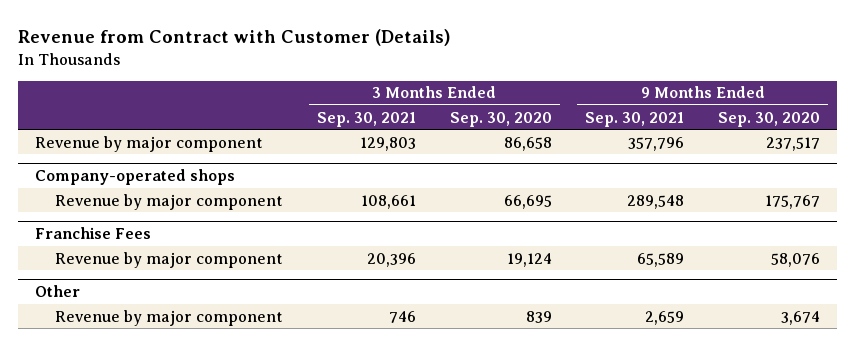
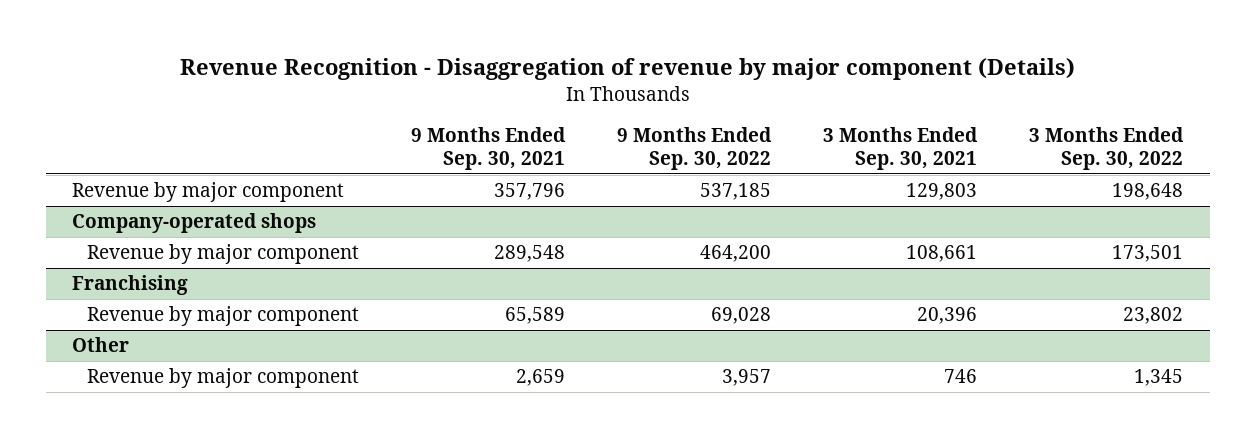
- Revenue from Contract with Customer (Details)
+ Revenue Recognition - Disaggregation of revenue by major component (Details)
- | 3 Months Ended Sep. 30, 2021 | 3 Months Ended Sep. 30, 2020 | 9 Months Ended Sep. 30, 2021 | 9 Months Ended Sep. 30, 2020
+ | 9 Months Ended Sep. 30, 2021 | 9 Months Ended Sep. 30, 2022 | 3 Months Ended Sep. 30, 2021 | 3 Months Ended Sep. 30, 2022
- Franchise Fees
+ Franchising

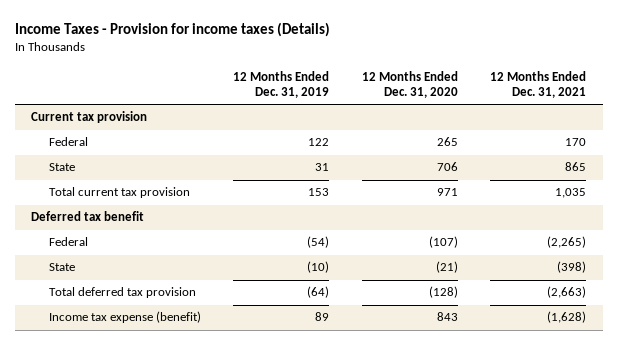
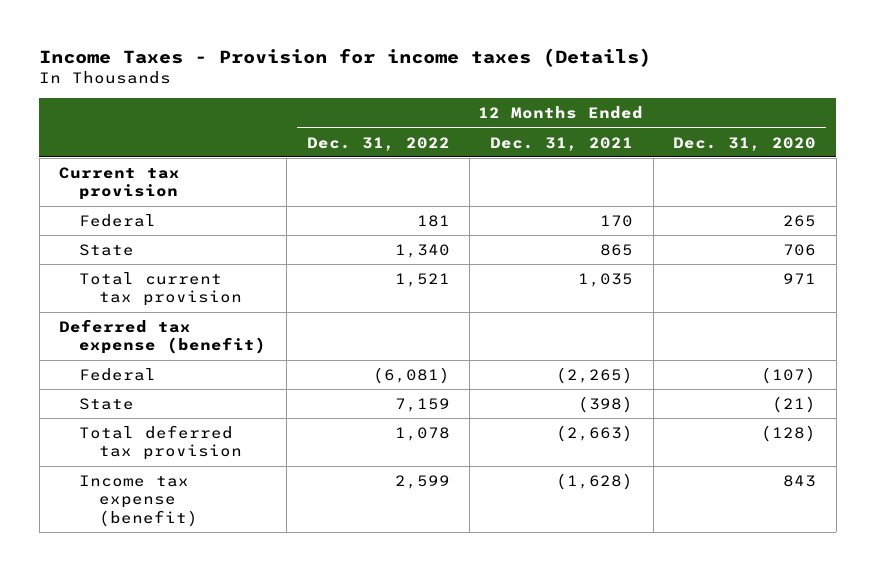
- | 12 Months Ended Dec. 31, 2019 | 12 Months Ended Dec. 31, 2020 | 12 Months Ended Dec. 31, 2021
+ | 12 Months Ended Dec. 31, 2022 | 12 Months Ended Dec. 31, 2021 | 12 Months Ended Dec. 31, 2020
- Deferred tax benefit
+ Deferred tax expense (benefit)

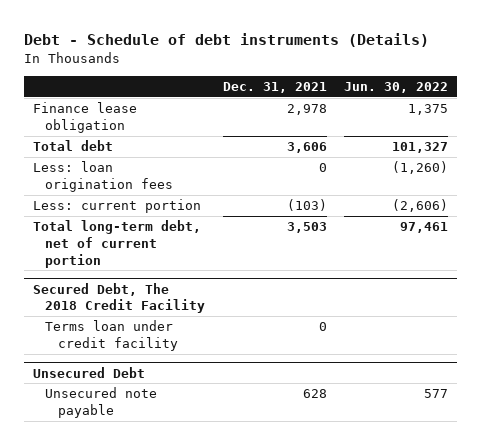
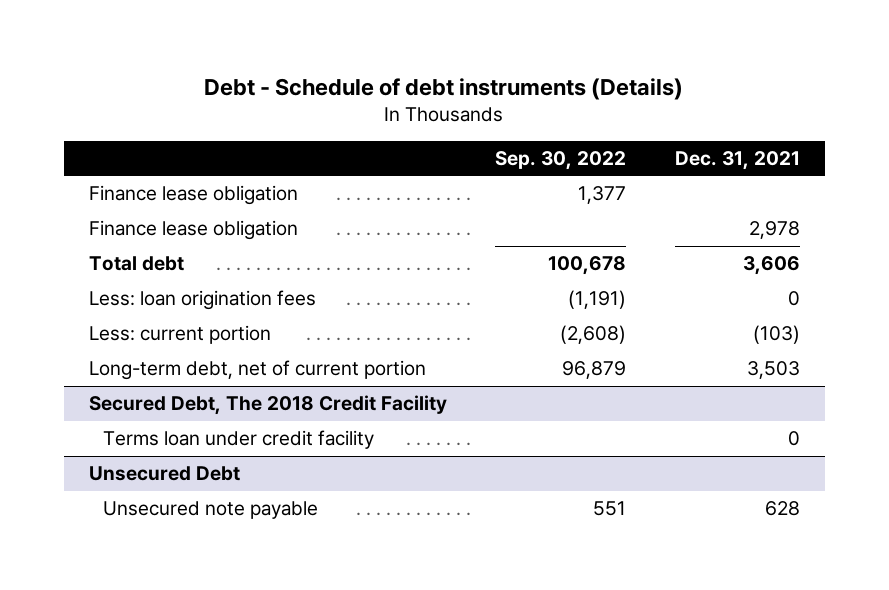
- | Dec. 31, 2021 | Jun. 30, 2022
+ | Sep. 30, 2022 | Dec. 31, 2021
+ Finance lease obligation | 1,377 |
- Total long-term debt, net of current portion | 3,503 | 97,461
+ Long-term debt, net of current portion | 96,879 | 3,503

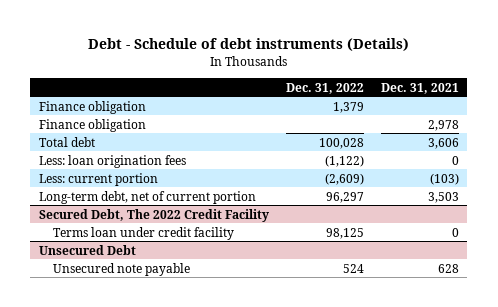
- | Sep. 30, 2022 | Dec. 31, 2021
+ | Dec. 31, 2022 | Dec. 31, 2021
- Finance lease obligation | 1,377 |
- Finance lease obligation | | 2,978
+ Finance obligation | 1,379 |
+ Finance obligation | | 2,978
- Secured Debt, The 2018 Credit Facility
+ Secured Debt, The 2022 Credit Facility

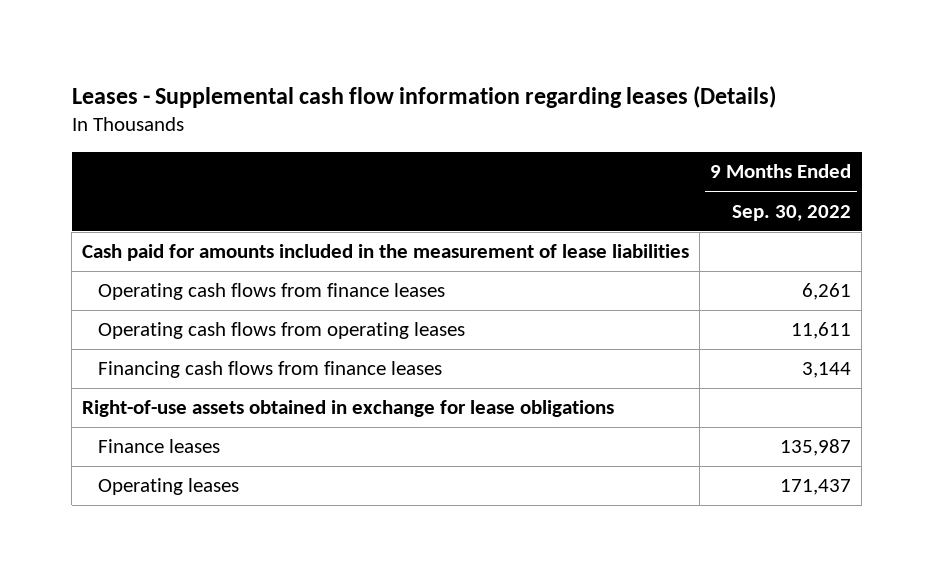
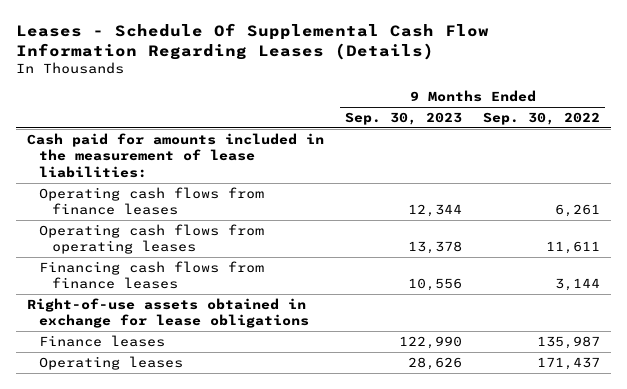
- Leases - Supplemental cash flow information regarding leases (Details)
+ Leases - Schedule Of Supplemental Cash Flow Information Regarding Leases (Details)
- | 9 Months Ended Sep. 30, 2022
+ | 9 Months Ended Sep. 30, 2023 | 9 Months Ended Sep. 30, 2022
- Cash paid for amounts included in the measurement of lease liabilities
+ Cash paid for amounts included in the measurement of lease liabilities:

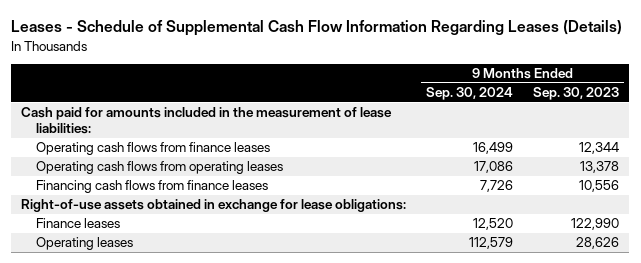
- Leases - Schedule Of Supplemental Cash Flow Information Regarding Leases (Details)
+ Leases - Schedule of Supplemental Cash Flow Information Regarding Leases (Details)
- | 9 Months Ended Sep. 30, 2023 | 9 Months Ended Sep. 30, 2022
+ | 9 Months Ended Sep. 30, 2024 | 9 Months Ended Sep. 30, 2023
- Right-of-use assets obtained in exchange for lease obligations
+ Right-of-use assets obtained in exchange for lease obligations:

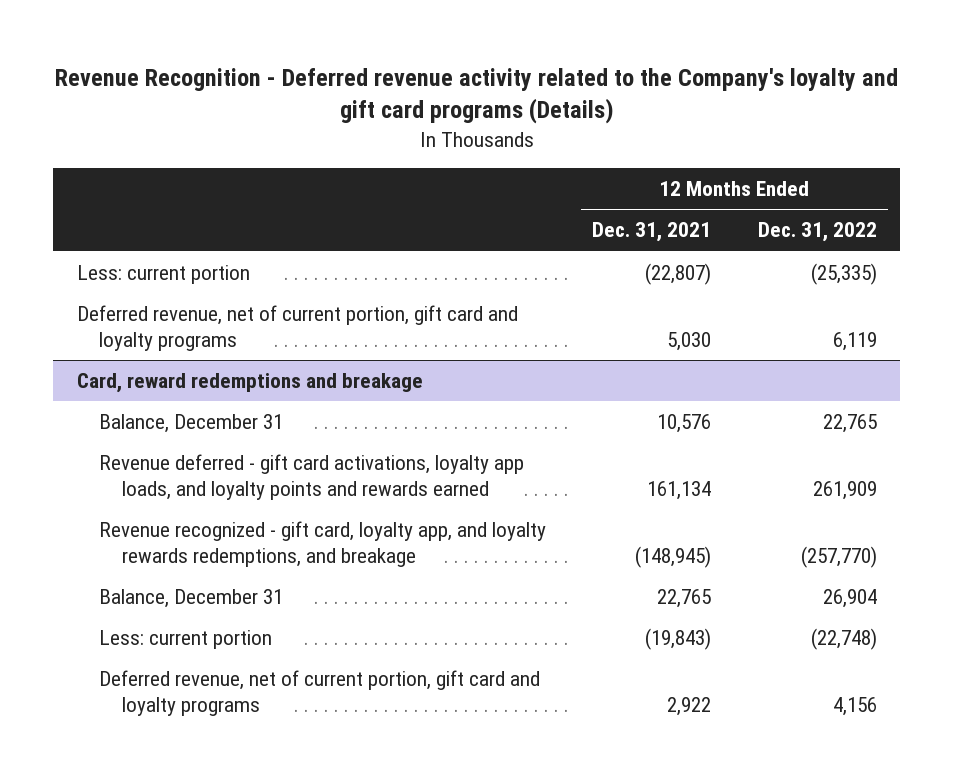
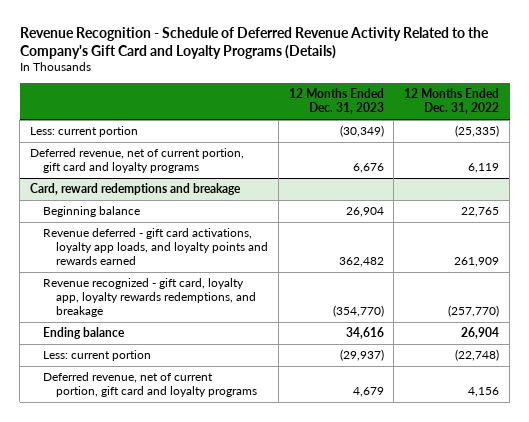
- Revenue Recognition - Deferred revenue activity related to the Company's loyalty and gift card programs (Details)
+ Revenue Recognition - Schedule of Deferred Revenue Activity Related to the Company's Gift Card and Loyalty Programs (Details)
- | 12 Months Ended Dec. 31, 2021 | 12 Months Ended Dec. 31, 2022
+ | 12 Months Ended Dec. 31, 2023 | 12 Months Ended Dec. 31, 2022
@ Card, reward redemptions and breakage
- Balance, December 31 | 10,576 | 22,765
+ Beginning balance | 26,904 | 22,765
- Revenue recognized - gift card, loyalty app, and loyalty rewards redemptions, and breakage | (148,945) | (257,770)
- Balance, December 31 | 22,765 | 26,904
+ Revenue recognized - gift card, loyalty app, loyalty rewards redemptions, and breakage | (354,770) | (257,770)
+ Ending balance | 34,616 | 26,904

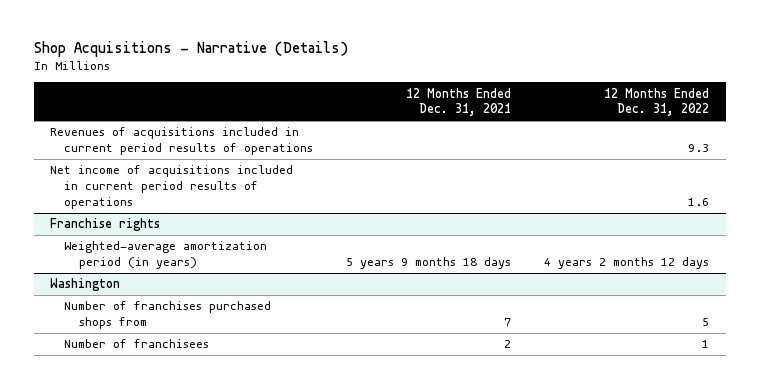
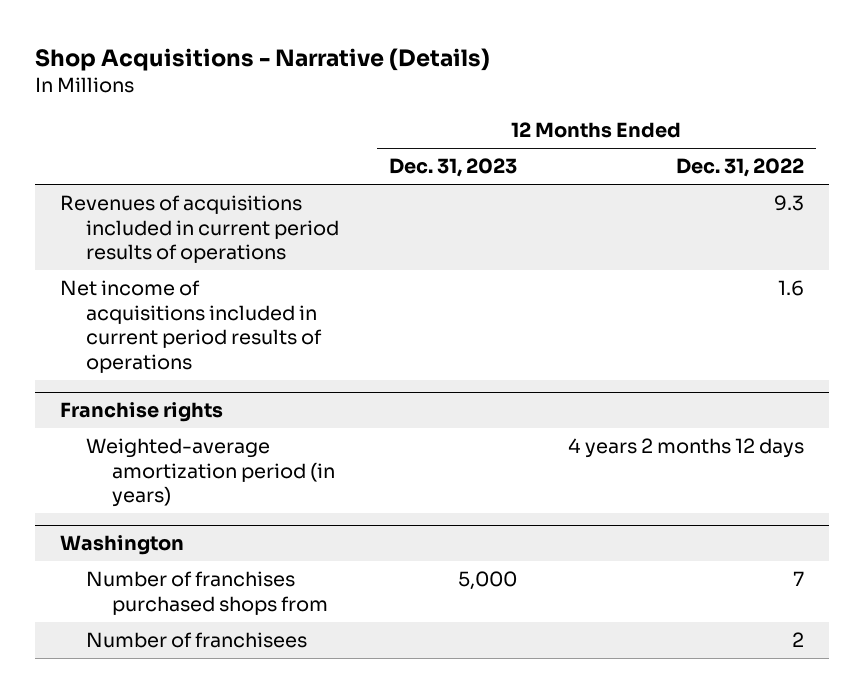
- | 12 Months Ended Dec. 31, 2021 | 12 Months Ended Dec. 31, 2022
+ | 12 Months Ended Dec. 31, 2023 | 12 Months Ended Dec. 31, 2022
@ Washington
- Number of franchises purchased shops from | 7 | 5
- Number of franchisees | 2 | 1
+ Number of franchises purchased shops from | 5,000 | 7
+ Number of franchisees | | 2

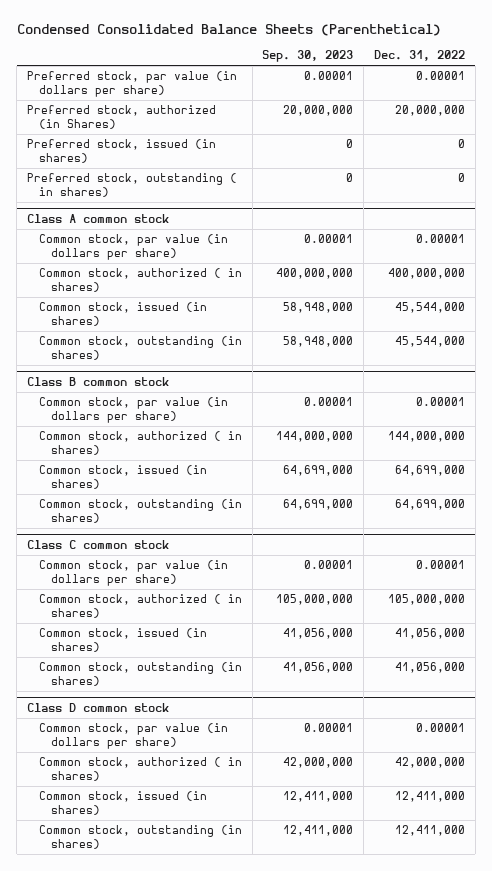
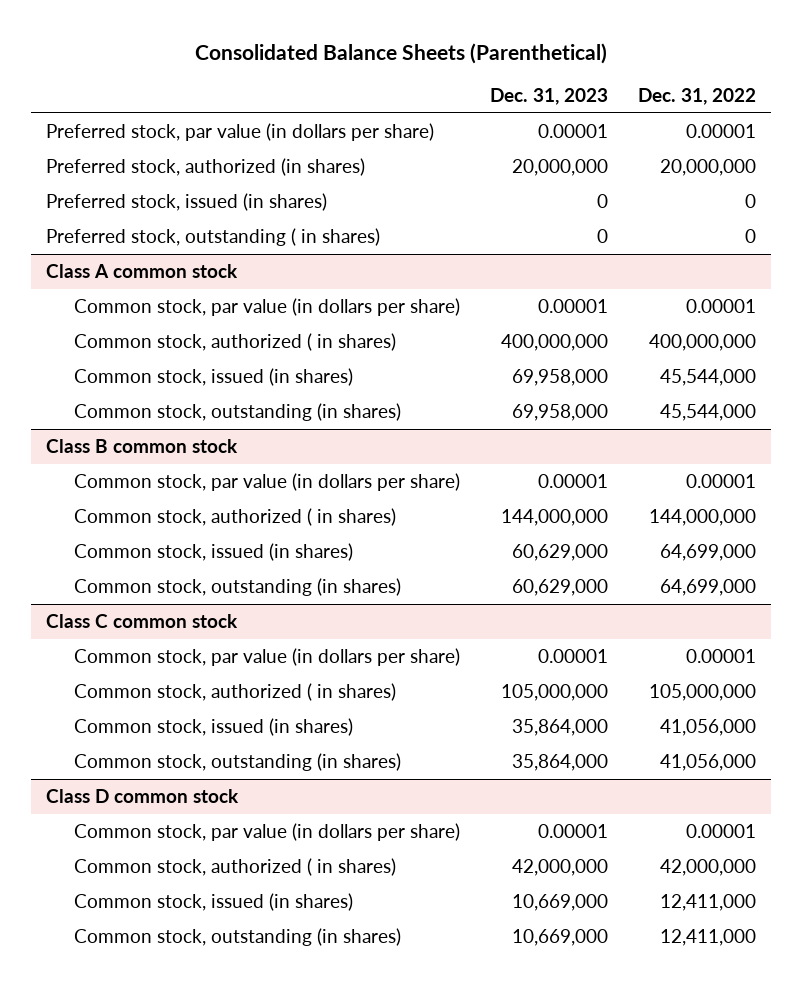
- Condensed Consolidated Balance Sheets (Parenthetical)
+ Consolidated Balance Sheets (Parenthetical)
- | Sep. 30, 2023 | Dec. 31, 2022
+ | Dec. 31, 2023 | Dec. 31, 2022
- Preferred stock, authorized (in Shares) | 20,000,000 | 20,000,000
+ Preferred stock, authorized (in shares) | 20,000,000 | 20,000,000

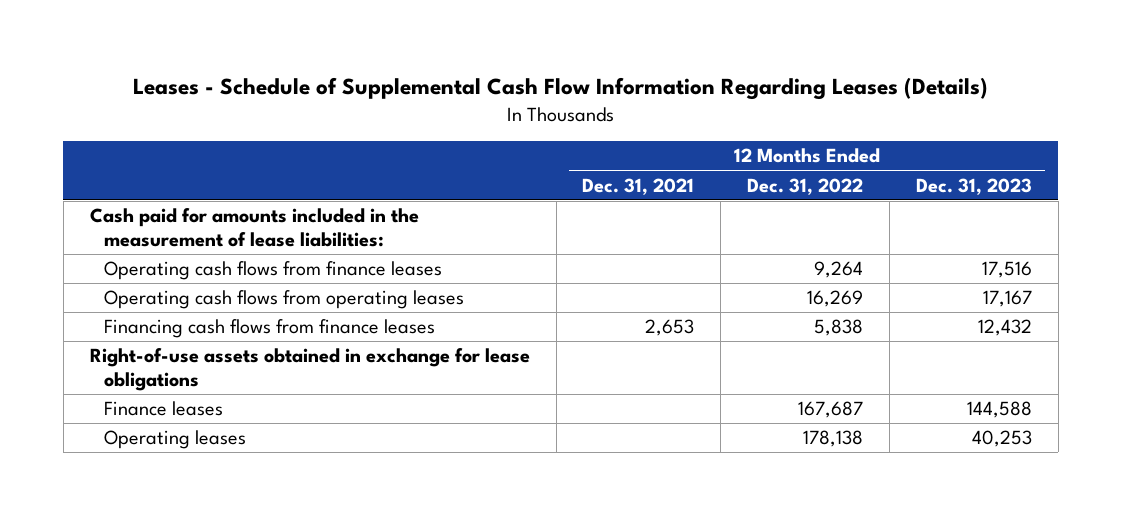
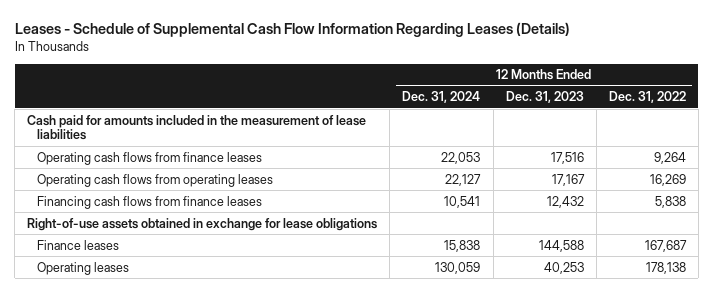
- | 12 Months Ended Dec. 31, 2021 | 12 Months Ended Dec. 31, 2022 | 12 Months Ended Dec. 31, 2023
+ | 12 Months Ended Dec. 31, 2024 | 12 Months Ended Dec. 31, 2023 | 12 Months Ended Dec. 31, 2022
- Cash paid for amounts included in the measurement of lease liabilities:
+ Cash paid for amounts included in the measurement of lease liabilities

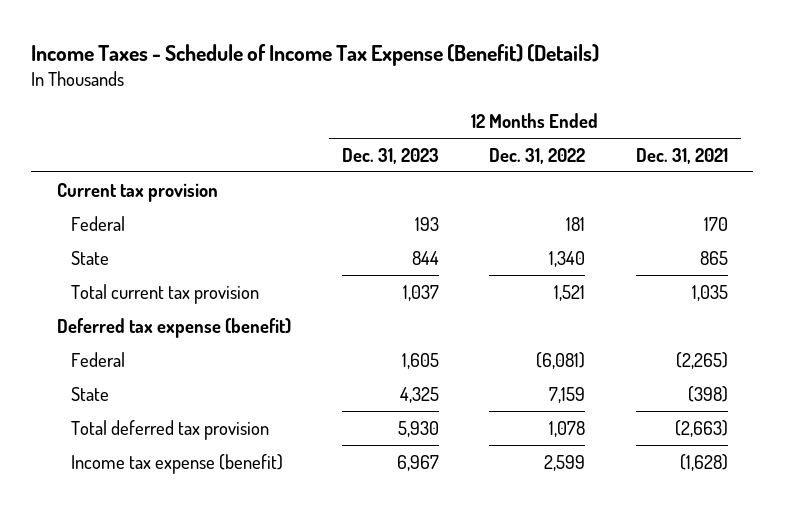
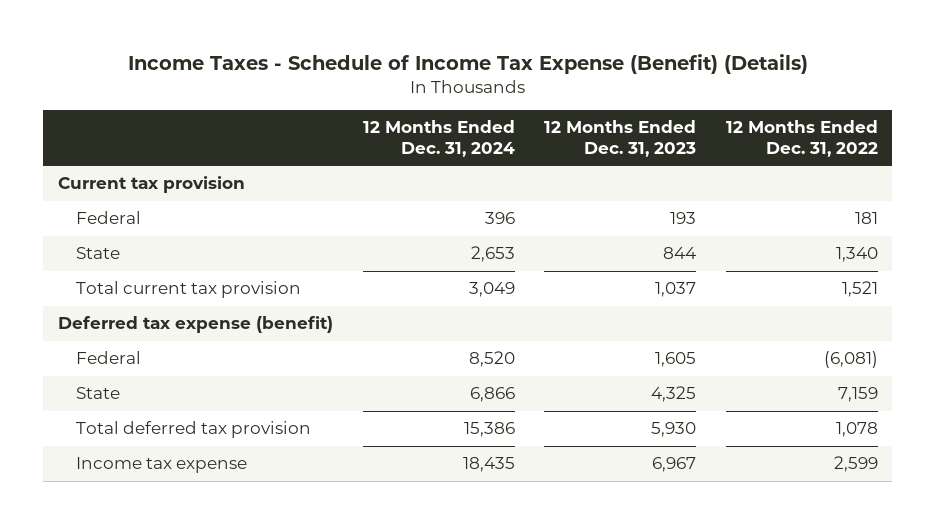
- | 12 Months Ended Dec. 31, 2023 | 12 Months Ended Dec. 31, 2022 | 12 Months Ended Dec. 31, 2021
+ | 12 Months Ended Dec. 31, 2024 | 12 Months Ended Dec. 31, 2023 | 12 Months Ended Dec. 31, 2022
- Income tax expense (benefit) | 6,967 | 2,599 | (1,628)
+ Income tax expense | 18,435 | 6,967 | 2,599

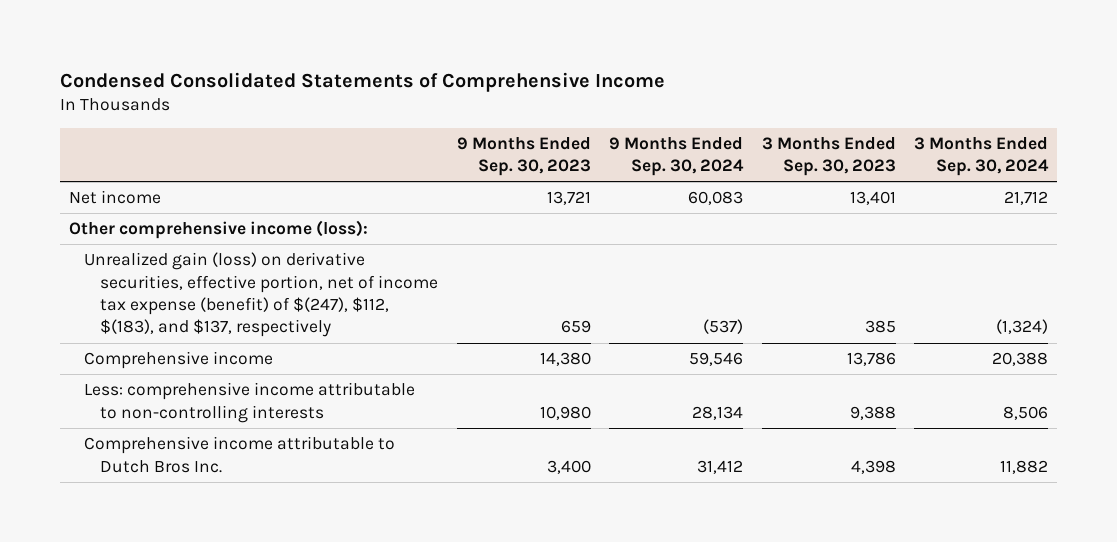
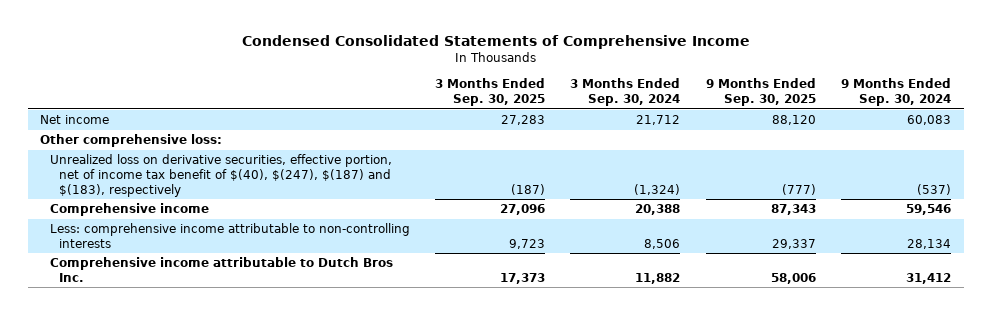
- | 9 Months Ended Sep. 30, 2023 | 9 Months Ended Sep. 30, 2024 | 3 Months Ended Sep. 30, 2023 | 3 Months Ended Sep. 30, 2024
+ | 3 Months Ended Sep. 30, 2025 | 3 Months Ended Sep. 30, 2024 | 9 Months Ended Sep. 30, 2025 | 9 Months Ended Sep. 30, 2024
- Other comprehensive income (loss):
- Unrealized gain (loss) on derivative securities, effective portion, net of income tax expense (benefit) of $(247), $112, $(183), and $137, respectively | 659 | (537) | 385 | (1,324)
+ Other comprehensive loss:
+ Unrealized loss on derivative securities, effective portion, net of income tax benefit of $(40), $(247), $(187) and $(183), respectively | (187) | (1,324) | (777) | (537)

